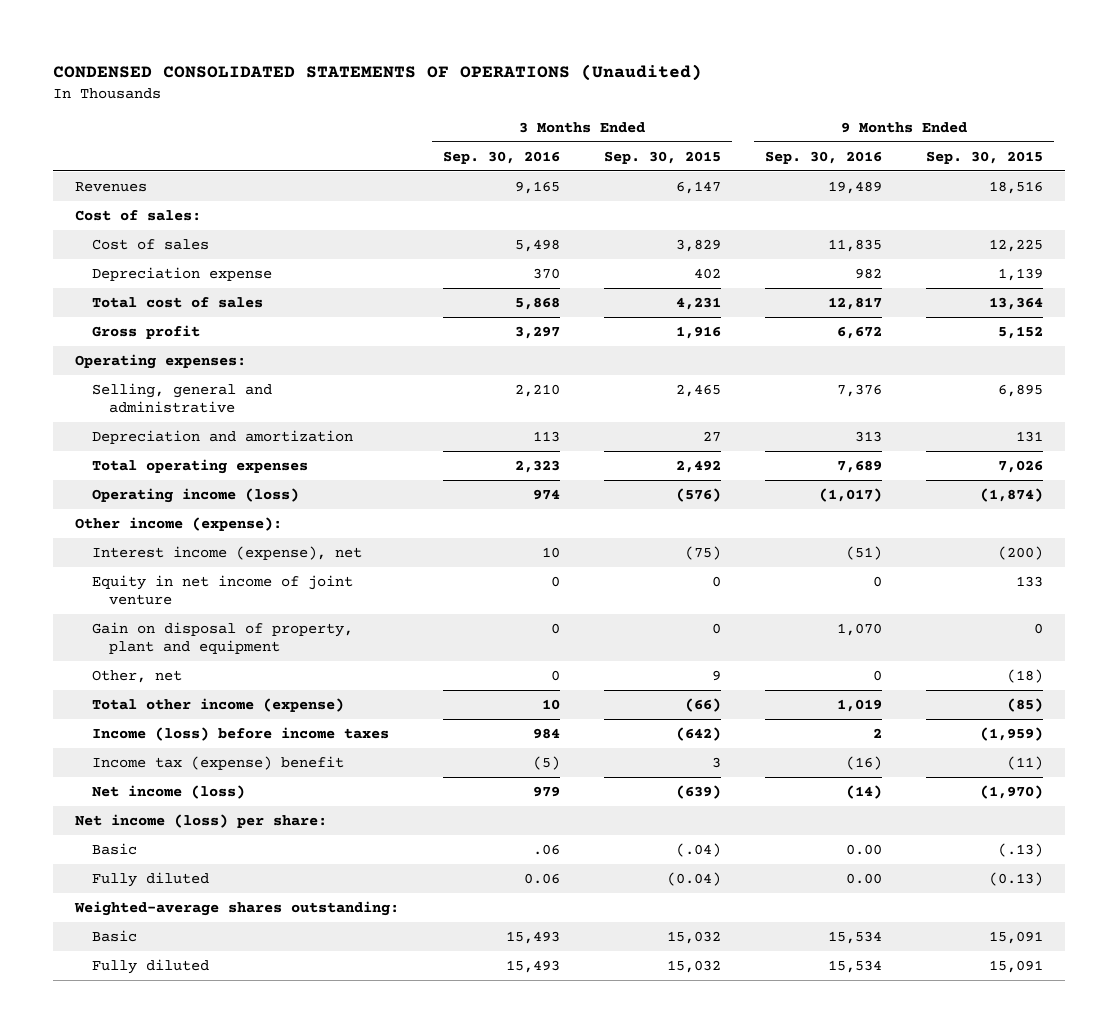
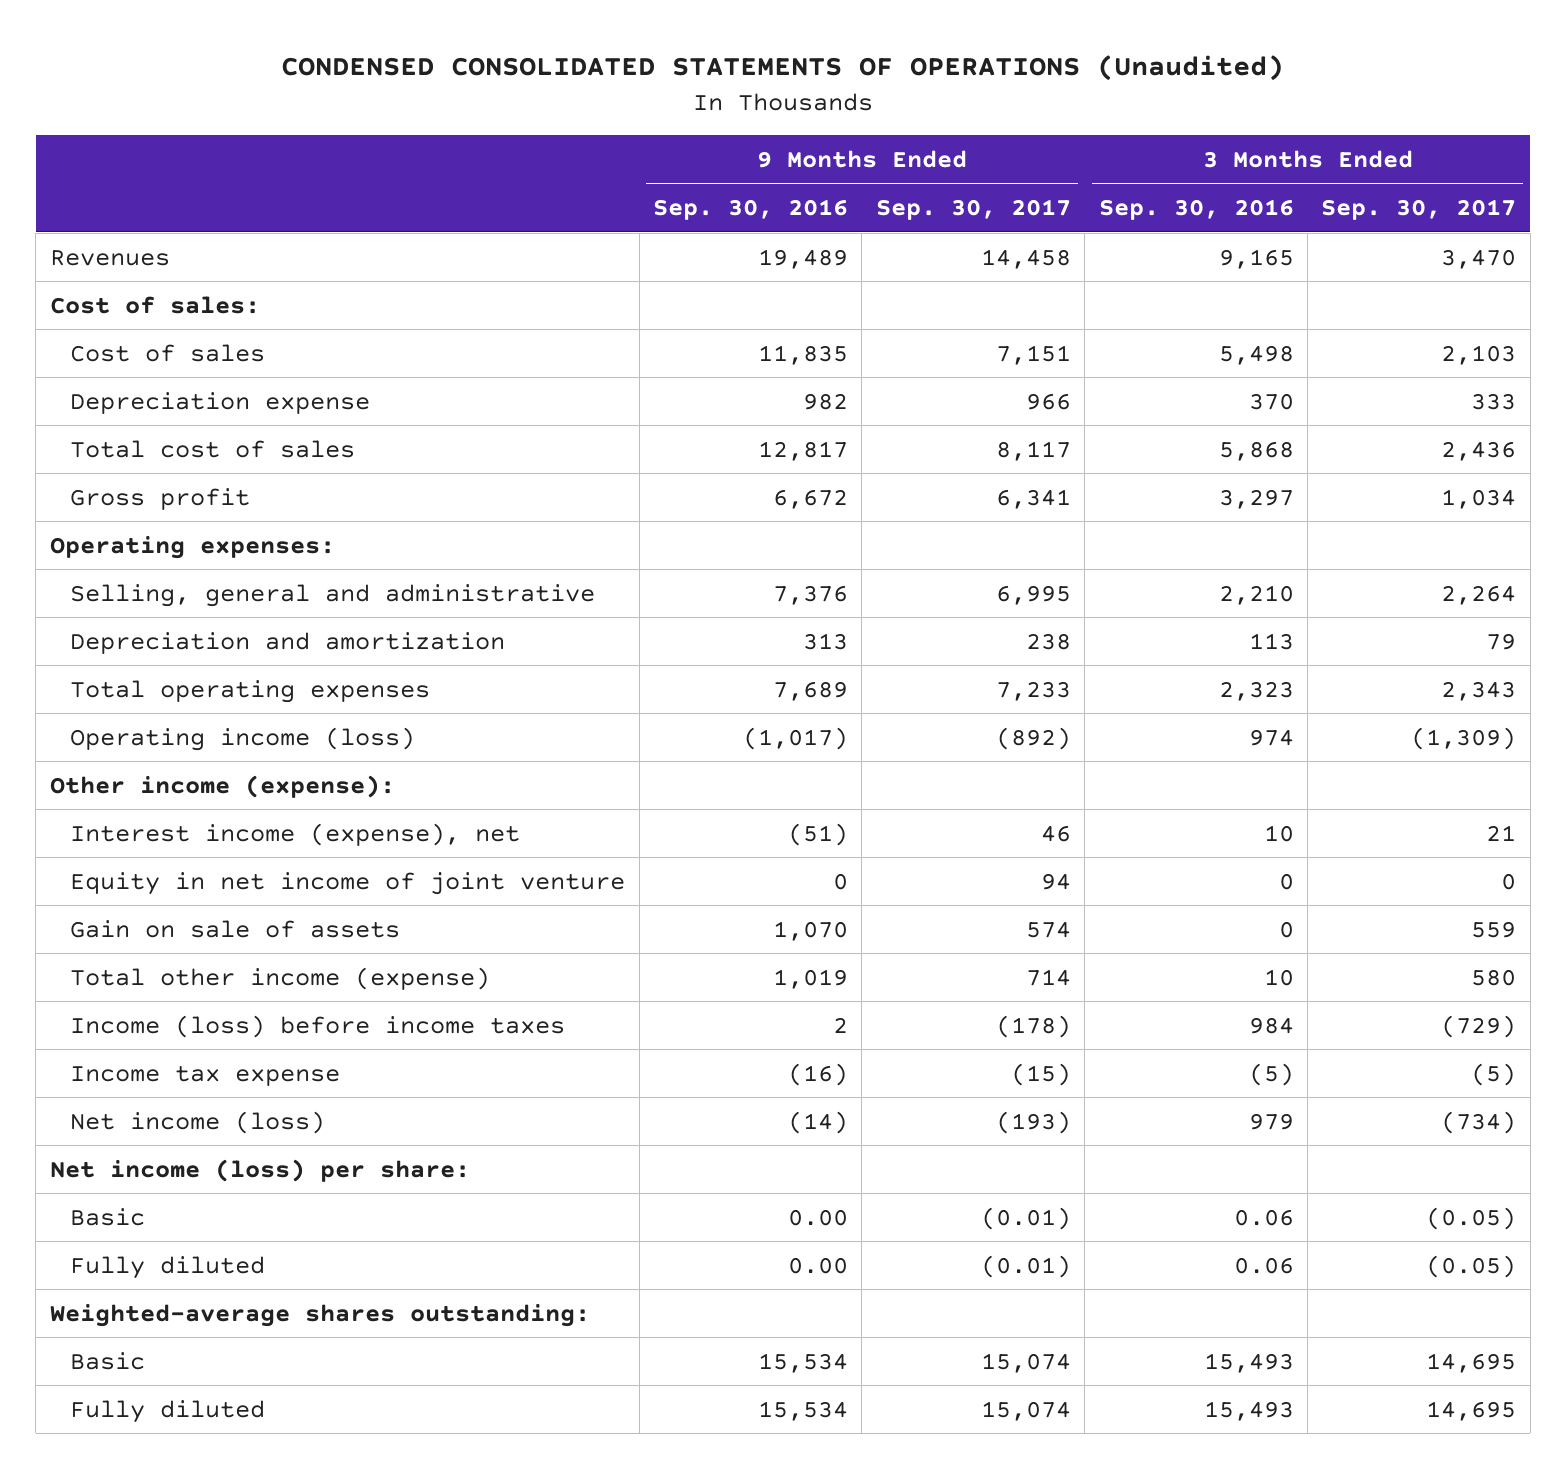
- | 3 Months Ended Sep. 30, 2016 | 3 Months Ended Sep. 30, 2015 | 9 Months Ended Sep. 30, 2016 | 9 Months Ended Sep. 30, 2015
+ | 9 Months Ended Sep. 30, 2016 | 9 Months Ended Sep. 30, 2017 | 3 Months Ended Sep. 30, 2016 | 3 Months Ended Sep. 30, 2017
- Gain on disposal of property, plant and equipment | 0 | 0 | 1,070 | 0
- Other, net | 0 | 9 | 0 | (18)
+ Gain on sale of assets | 1,070 | 574 | 0 | 559
- Income tax (expense) benefit | (5) | 3 | (16) | (11)
+ Income tax expense | (16) | (15) | (5) | (5)
- Basic | .06 | (.04) | 0.00 | (.13)
+ Basic | 0.00 | (0.01) | 0.06 | (0.05)

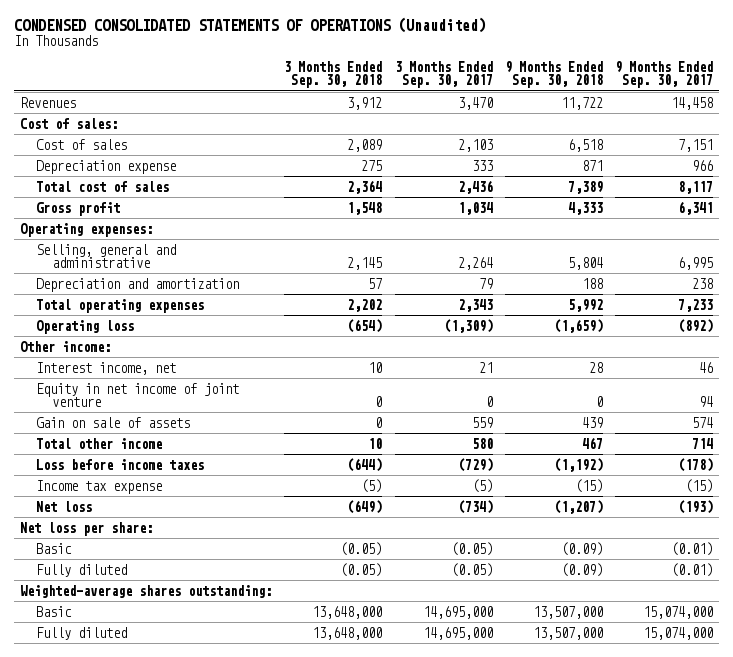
- | 9 Months Ended Sep. 30, 2016 | 9 Months Ended Sep. 30, 2017 | 3 Months Ended Sep. 30, 2016 | 3 Months Ended Sep. 30, 2017
+ | 3 Months Ended Sep. 30, 2018 | 3 Months Ended Sep. 30, 2017 | 9 Months Ended Sep. 30, 2018 | 9 Months Ended Sep. 30, 2017
- Operating income (loss) | (1,017) | (892) | 974 | (1,309)
- Other income (expense):
- Interest income (expense), net | (51) | 46 | 10 | 21
+ Operating loss | (654) | (1,309) | (1,659) | (892)
+ Other income:
+ Interest income, net | 10 | 21 | 28 | 46
- Total other income (expense) | 1,019 | 714 | 10 | 580
- Income (loss) before income taxes | 2 | (178) | 984 | (729)
+ Total other income | 10 | 580 | 467 | 714
+ Loss before income taxes | (644) | (729) | (1,192) | (178)
- Net income (loss) | (14) | (193) | 979 | (734)
- Net income (loss) per share:
+ Net loss | (649) | (734) | (1,207) | (193)
+ Net loss per share:
- Basic | 15,534 | 15,074 | 15,493 | 14,695
- Fully diluted | 15,534 | 15,074 | 15,493 | 14,695
+ Basic | 13,648,000 | 14,695,000 | 13,507,000 | 15,074,000
+ Fully diluted | 13,648,000 | 14,695,000 | 13,507,000 | 15,074,000

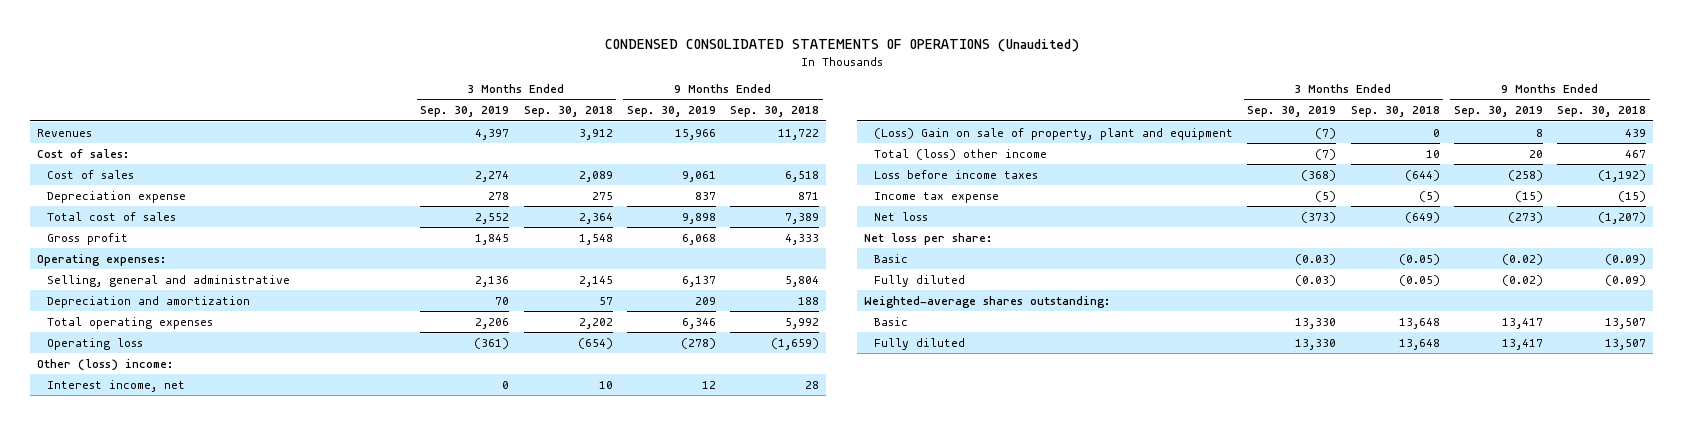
- | 3 Months Ended Sep. 30, 2018 | 3 Months Ended Sep. 30, 2017 | 9 Months Ended Sep. 30, 2018 | 9 Months Ended Sep. 30, 2017
+ | 3 Months Ended Sep. 30, 2019 | 3 Months Ended Sep. 30, 2018 | 9 Months Ended Sep. 30, 2019 | 9 Months Ended Sep. 30, 2018
- Other income:
+ Other (loss) income:
- Equity in net income of joint venture | 0 | 0 | 0 | 94
- Gain on sale of assets | 0 | 559 | 439 | 574
- Total other income | 10 | 580 | 467 | 714
+ (Loss) Gain on sale of property, plant and equipment | (7) | 0 | 8 | 439
+ Total (loss) other income | (7) | 10 | 20 | 467
- Basic | 13,648,000 | 14,695,000 | 13,507,000 | 15,074,000
- Fully diluted | 13,648,000 | 14,695,000 | 13,507,000 | 15,074,000
+ Basic | 13,330 | 13,648 | 13,417 | 13,507
+ Fully diluted | 13,330 | 13,648 | 13,417 | 13,507

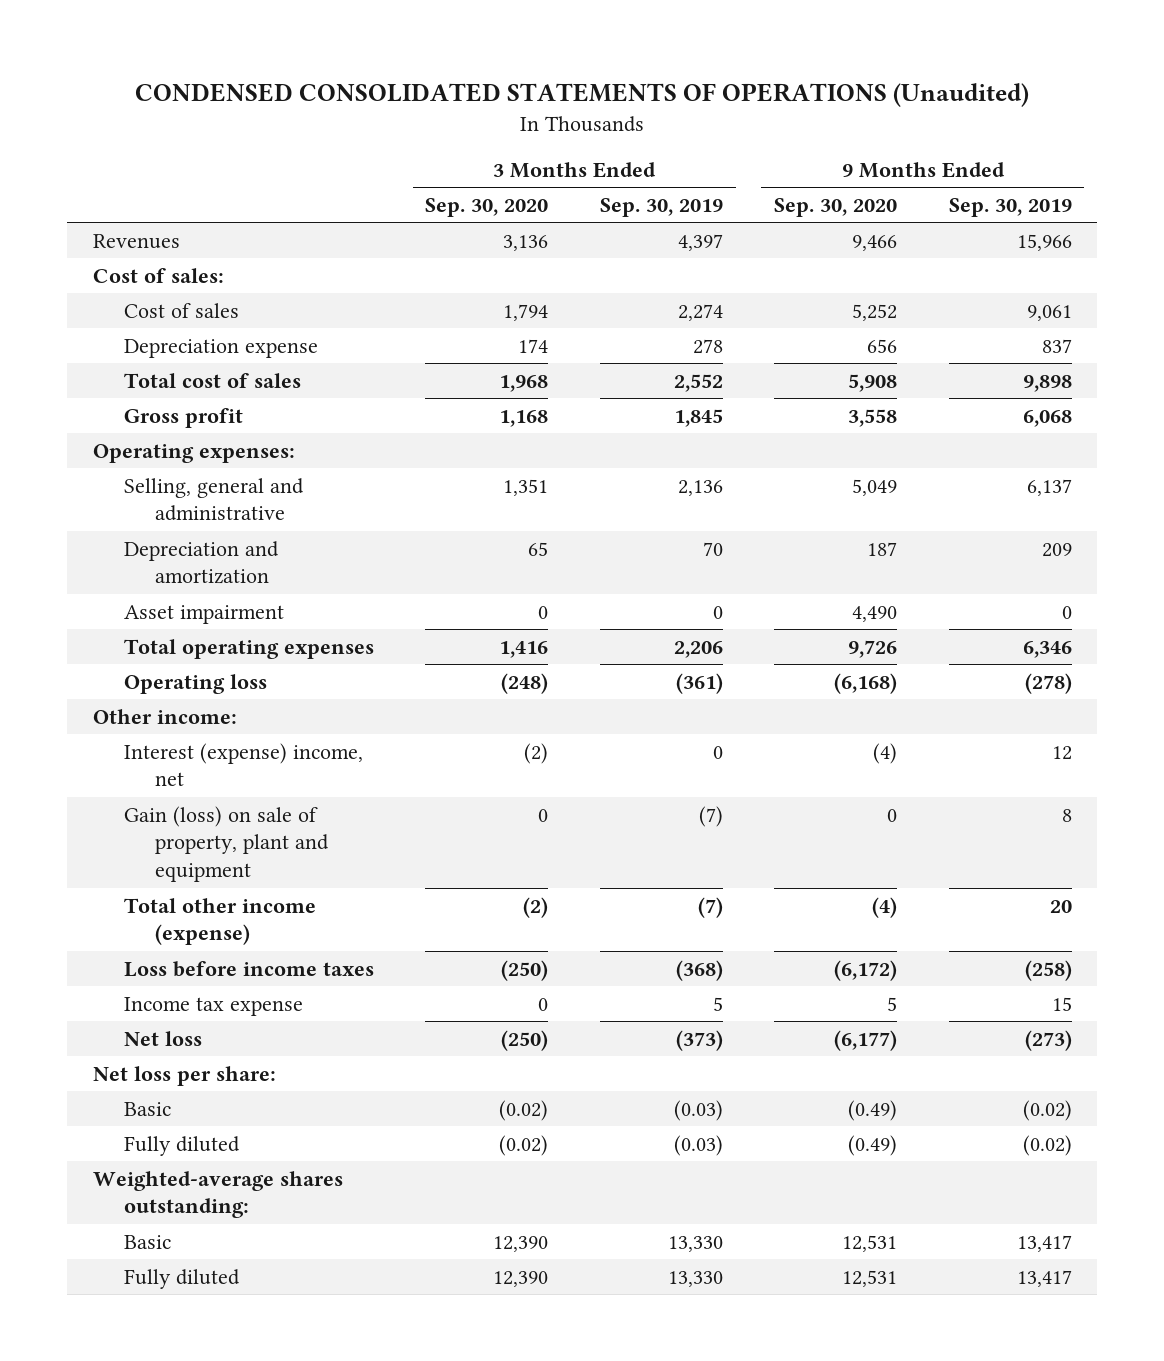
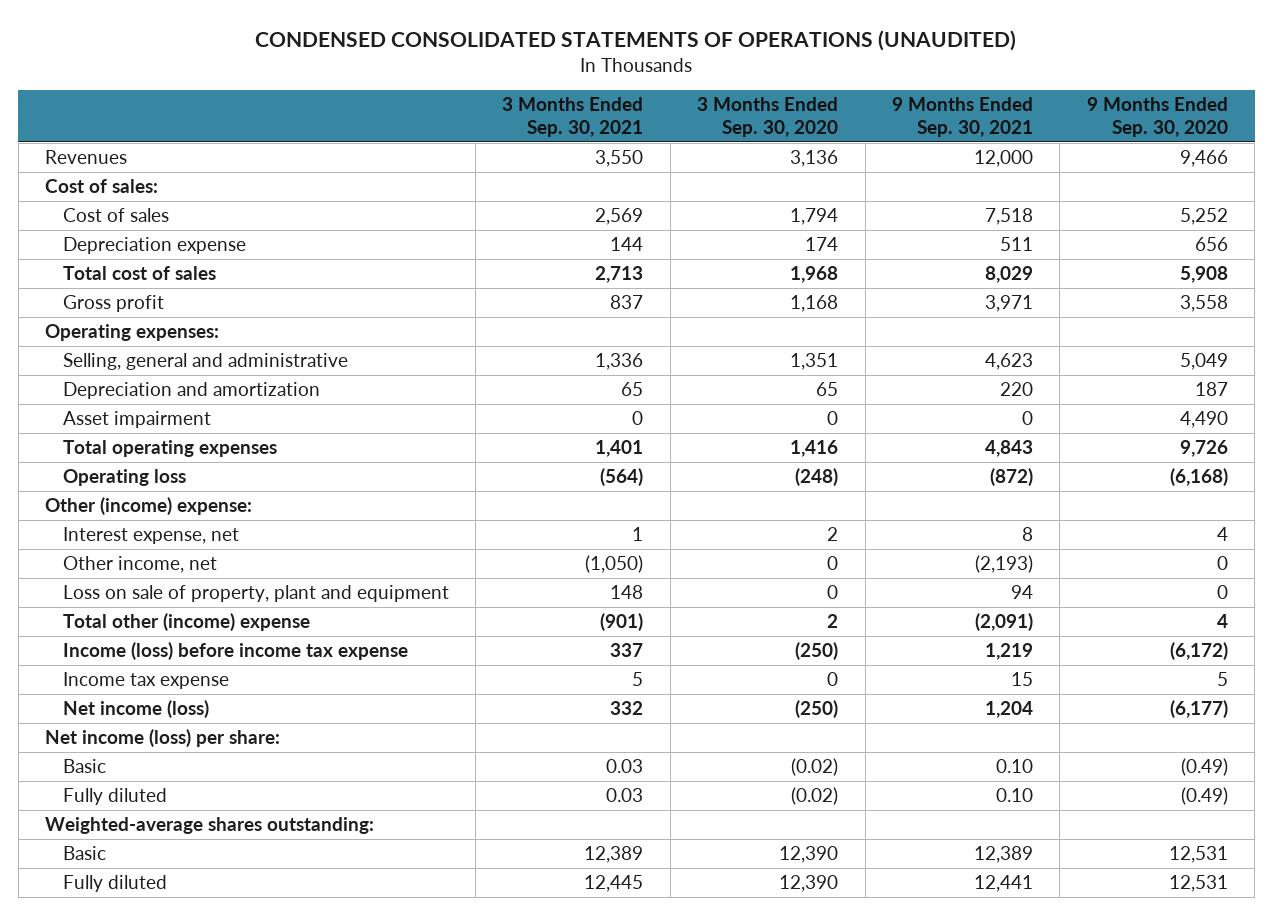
- CONDENSED CONSOLIDATED STATEMENTS OF OPERATIONS (Unaudited)
+ CONDENSED CONSOLIDATED STATEMENTS OF OPERATIONS (UNAUDITED)
- | 3 Months Ended Sep. 30, 2020 | 3 Months Ended Sep. 30, 2019 | 9 Months Ended Sep. 30, 2020 | 9 Months Ended Sep. 30, 2019
+ | 3 Months Ended Sep. 30, 2021 | 3 Months Ended Sep. 30, 2020 | 9 Months Ended Sep. 30, 2021 | 9 Months Ended Sep. 30, 2020
- Other income:
- Interest (expense) income, net | (2) | 0 | (4) | 12
- Gain (loss) on sale of property, plant and equipment | 0 | (7) | 0 | 8
- Total other income (expense) | (2) | (7) | (4) | 20
- Loss before income taxes | (250) | (368) | (6,172) | (258)
+ Other (income) expense:
+ Interest expense, net | 1 | 2 | 8 | 4
+ Other income, net | (1,050) | 0 | (2,193) | 0
+ Loss on sale of property, plant and equipment | 148 | 0 | 94 | 0
+ Total other (income) expense | (901) | 2 | (2,091) | 4
+ Income (loss) before income tax expense | 337 | (250) | 1,219 | (6,172)
- Net loss | (250) | (373) | (6,177) | (273)
- Net loss per share:
+ Net income (loss) | 332 | (250) | 1,204 | (6,177)
+ Net income (loss) per share:

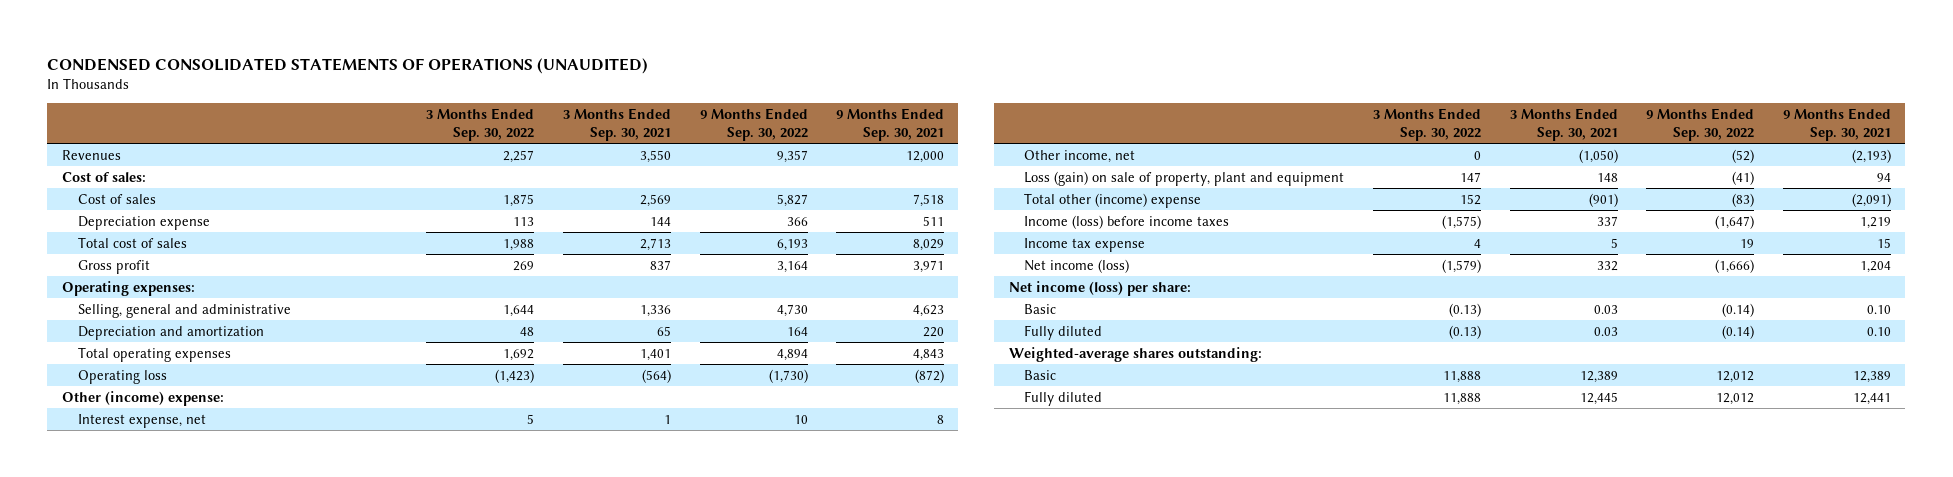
- | 3 Months Ended Sep. 30, 2021 | 3 Months Ended Sep. 30, 2020 | 9 Months Ended Sep. 30, 2021 | 9 Months Ended Sep. 30, 2020
+ | 3 Months Ended Sep. 30, 2022 | 3 Months Ended Sep. 30, 2021 | 9 Months Ended Sep. 30, 2022 | 9 Months Ended Sep. 30, 2021
- Asset impairment | 0 | 0 | 0 | 4,490
- Loss on sale of property, plant and equipment | 148 | 0 | 94 | 0
+ Loss (gain) on sale of property, plant and equipment | 147 | 148 | (41) | 94
- Income (loss) before income tax expense | 337 | (250) | 1,219 | (6,172)
+ Income (loss) before income taxes | (1,575) | 337 | (1,647) | 1,219

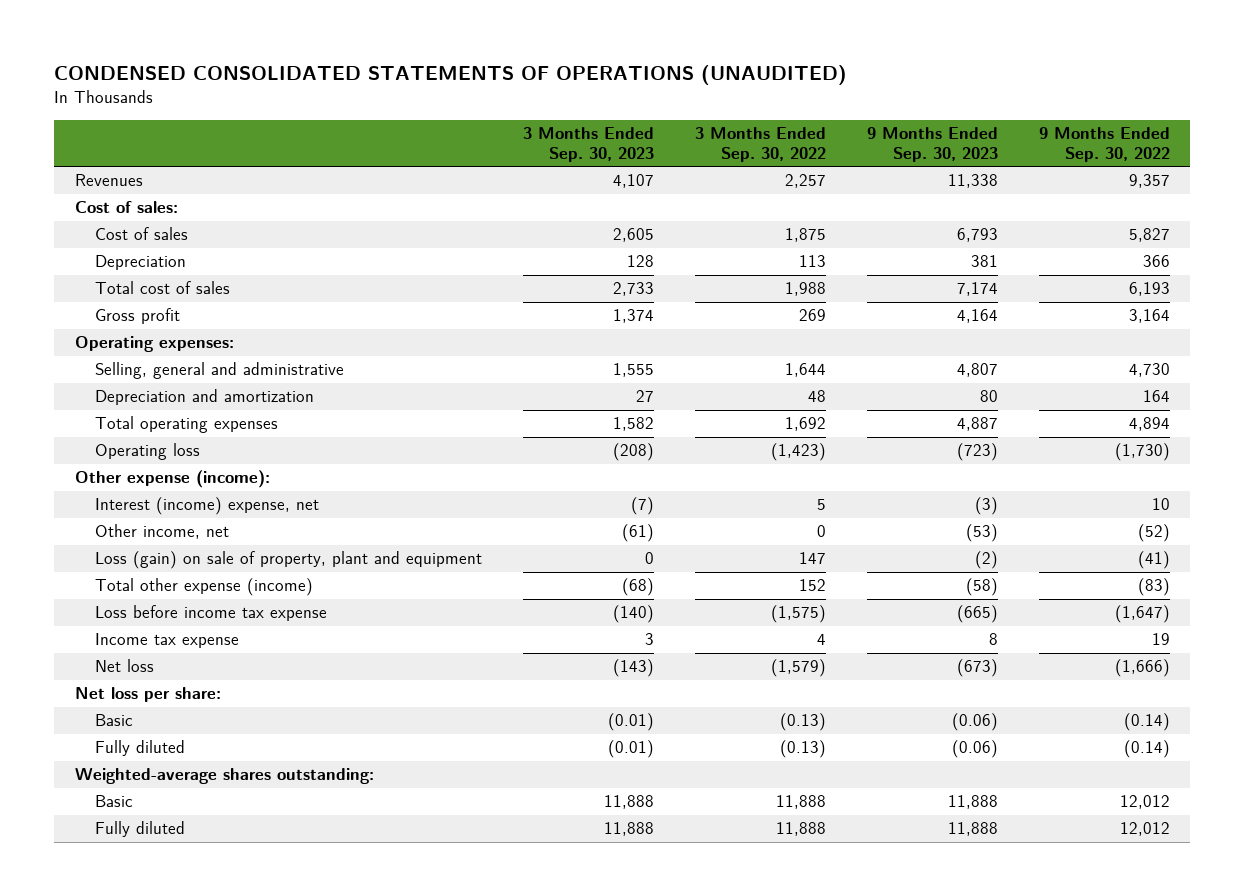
- | 3 Months Ended Sep. 30, 2022 | 3 Months Ended Sep. 30, 2021 | 9 Months Ended Sep. 30, 2022 | 9 Months Ended Sep. 30, 2021
+ | 3 Months Ended Sep. 30, 2023 | 3 Months Ended Sep. 30, 2022 | 9 Months Ended Sep. 30, 2023 | 9 Months Ended Sep. 30, 2022
- Depreciation expense | 113 | 144 | 366 | 511
+ Depreciation | 128 | 113 | 381 | 366
- Other (income) expense:
- Interest expense, net | 5 | 1 | 10 | 8
+ Other expense (income):
+ Interest (income) expense, net | (7) | 5 | (3) | 10
- Total other (income) expense | 152 | (901) | (83) | (2,091)
- Income (loss) before income taxes | (1,575) | 337 | (1,647) | 1,219
+ Total other expense (income) | (68) | 152 | (58) | (83)
+ Loss before income tax expense | (140) | (1,575) | (665) | (1,647)
- Net income (loss) | (1,579) | 332 | (1,666) | 1,204
- Net income (loss) per share:
+ Net loss | (143) | (1,579) | (673) | (1,666)
+ Net loss per share:

